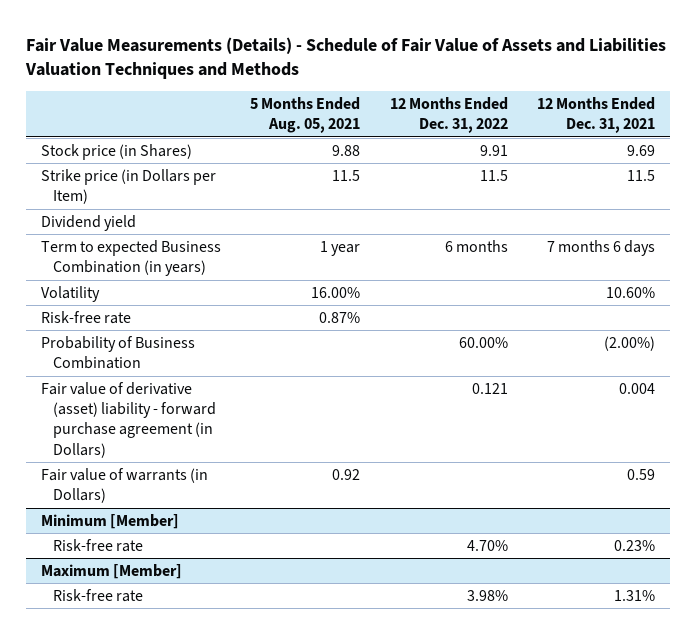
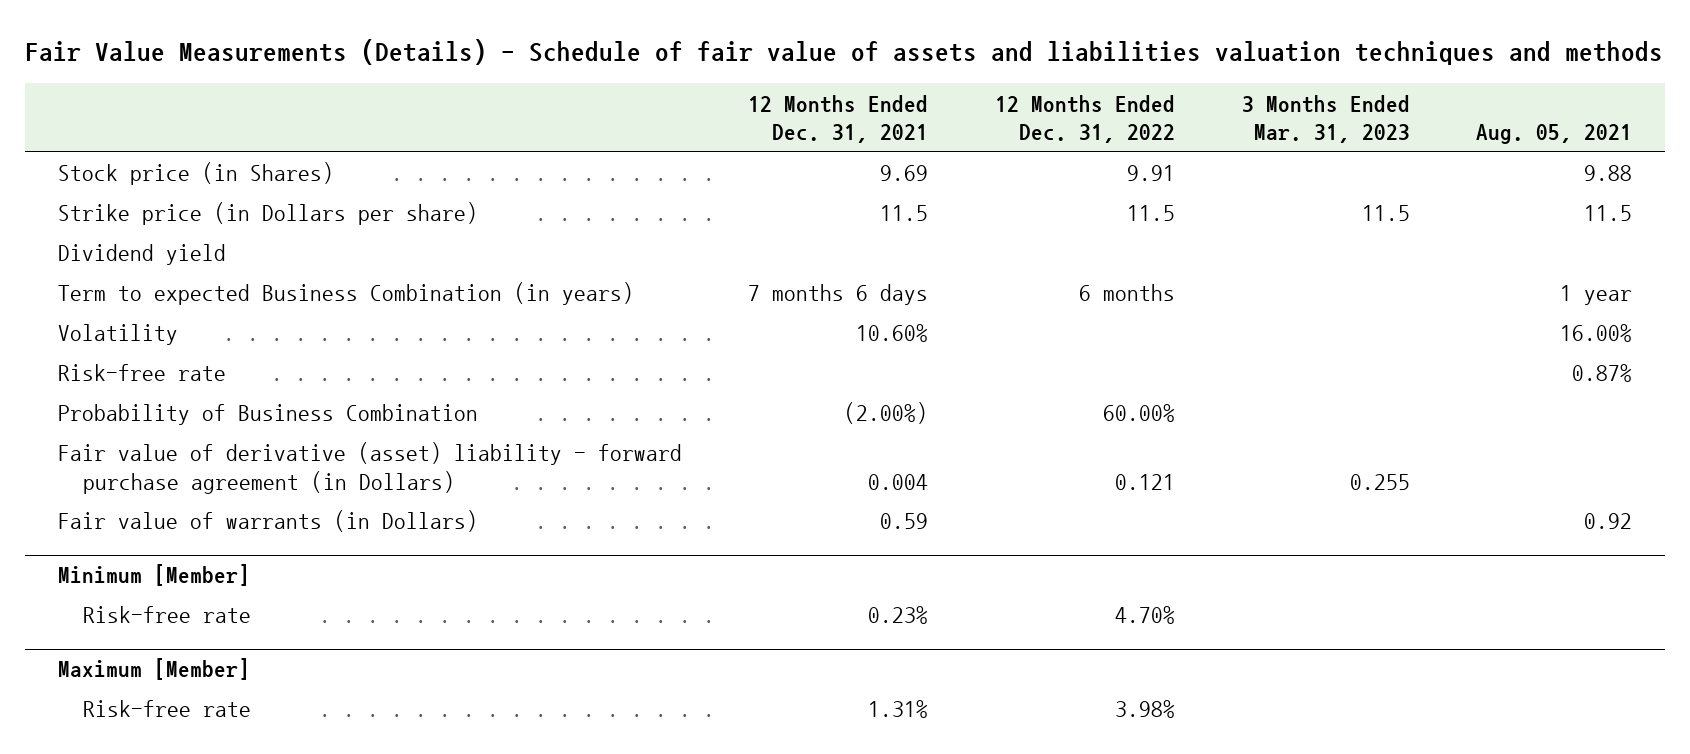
- Fair Value Measurements (Details) - Schedule of Fair Value of Assets and Liabilities Valuation Techniques and Methods
+ Fair Value Measurements (Details) - Schedule of fair value of assets and liabilities valuation techniques and methods
- | 5 Months Ended Aug. 05, 2021 | 12 Months Ended Dec. 31, 2022 | 12 Months Ended Dec. 31, 2021
+ | 12 Months Ended Dec. 31, 2021 | 12 Months Ended Dec. 31, 2022 | 3 Months Ended Mar. 31, 2023 | Aug. 05, 2021
- Strike price (in Dollars per Item) | 11.5 | 11.5 | 11.5
+ Strike price (in Dollars per share) | 11.5 | 11.5 | 11.5 | 11.5

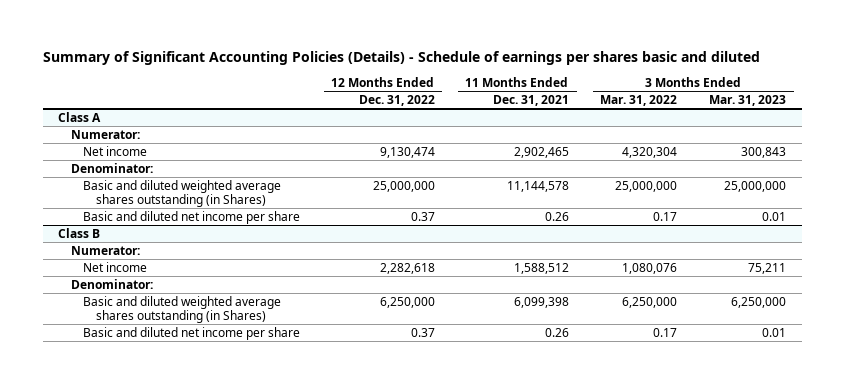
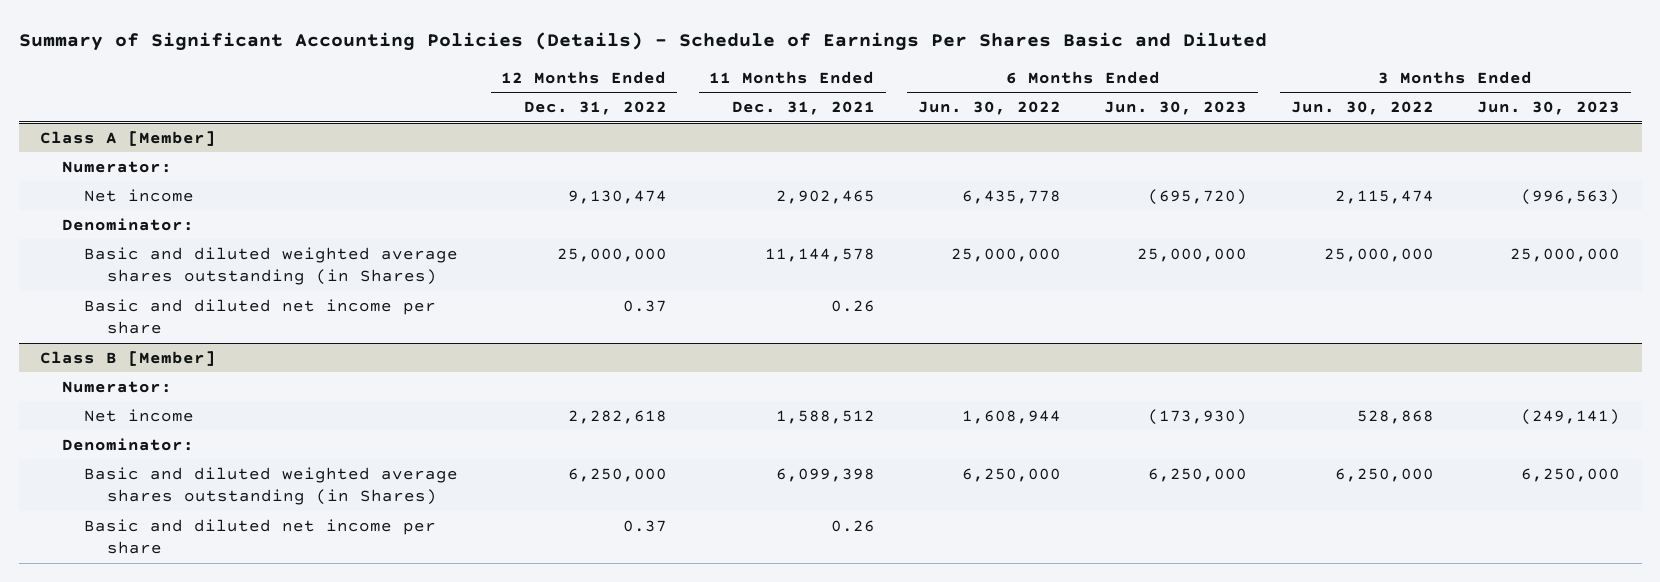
- Summary of Significant Accounting Policies (Details) - Schedule of earnings per shares basic and diluted
+ Summary of Significant Accounting Policies (Details) - Schedule of Earnings Per Shares Basic and Diluted
- | 12 Months Ended Dec. 31, 2022 | 11 Months Ended Dec. 31, 2021 | 3 Months Ended Mar. 31, 2022 | 3 Months Ended Mar. 31, 2023
+ | 12 Months Ended Dec. 31, 2022 | 11 Months Ended Dec. 31, 2021 | 6 Months Ended Jun. 30, 2022 | 6 Months Ended Jun. 30, 2023 | 3 Months Ended Jun. 30, 2022 | 3 Months Ended Jun. 30, 2023
- Class A
+ Class A [Member]
- Class B
+ Class B [Member]

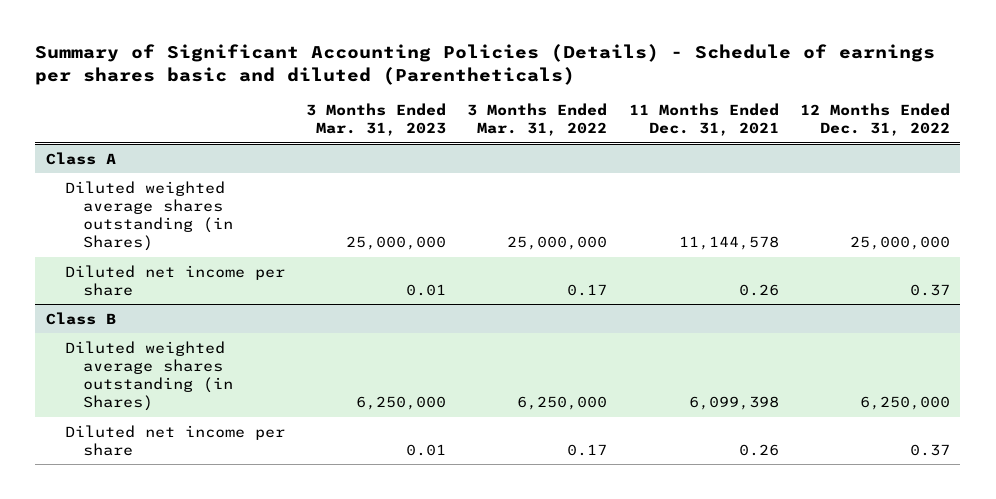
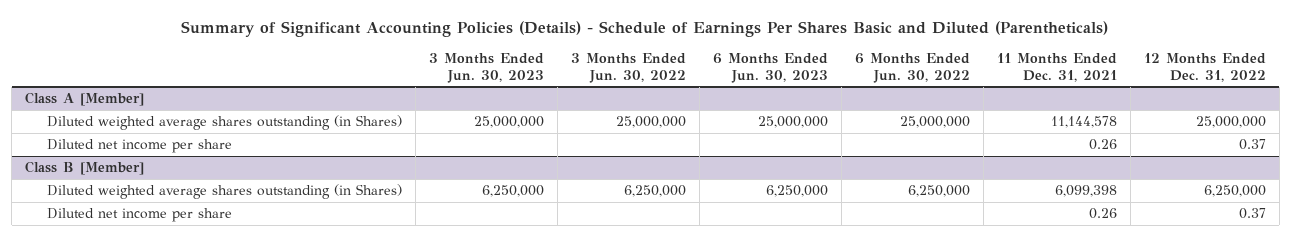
- Summary of Significant Accounting Policies (Details) - Schedule of earnings per shares basic and diluted (Parentheticals)
+ Summary of Significant Accounting Policies (Details) - Schedule of Earnings Per Shares Basic and Diluted (Parentheticals)
- | 3 Months Ended Mar. 31, 2023 | 3 Months Ended Mar. 31, 2022 | 11 Months Ended Dec. 31, 2021 | 12 Months Ended Dec. 31, 2022
+ | 3 Months Ended Jun. 30, 2023 | 3 Months Ended Jun. 30, 2022 | 6 Months Ended Jun. 30, 2023 | 6 Months Ended Jun. 30, 2022 | 11 Months Ended Dec. 31, 2021 | 12 Months Ended Dec. 31, 2022
- Class A
+ Class A [Member]
- Class B
+ Class B [Member]

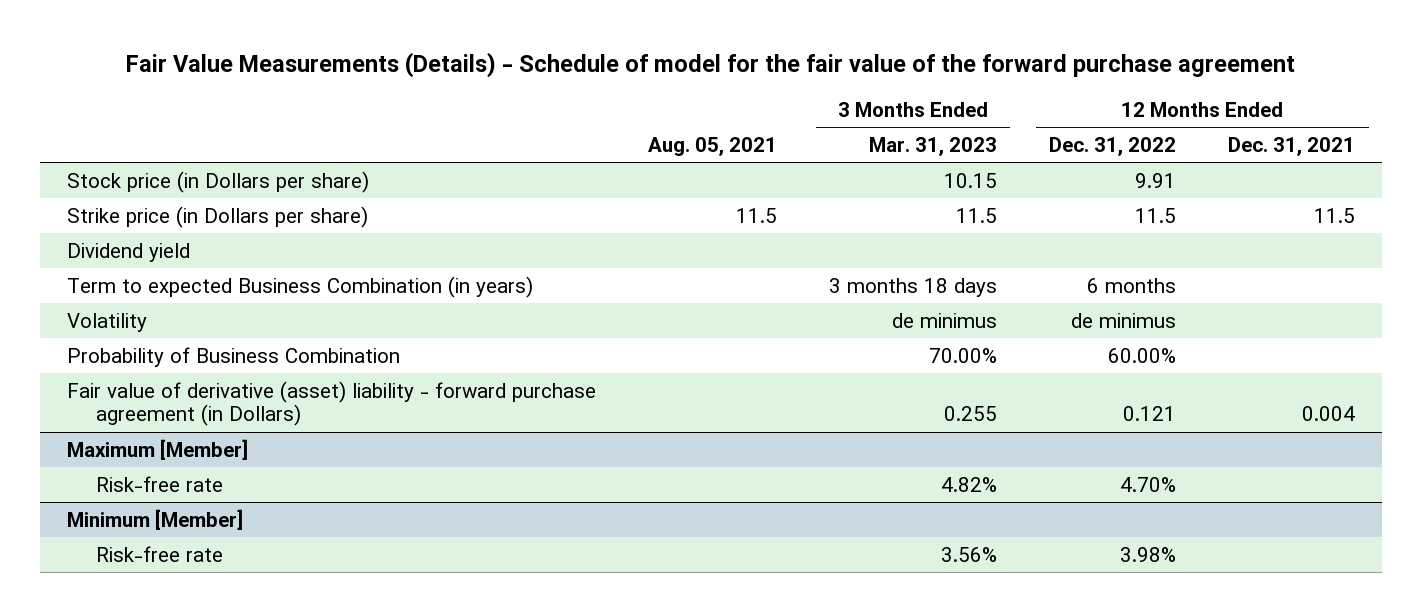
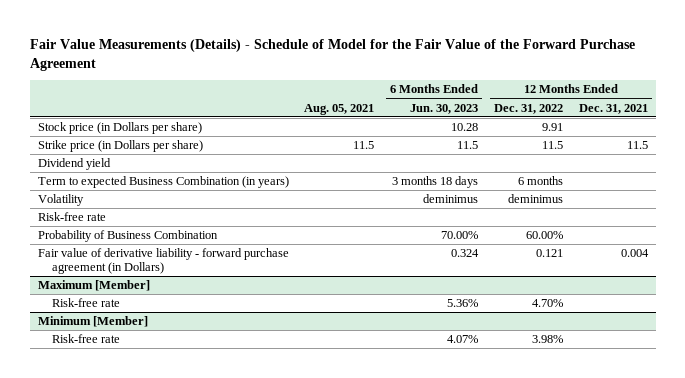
- Fair Value Measurements (Details) - Schedule of model for the fair value of the forward purchase agreement
+ Fair Value Measurements (Details) - Schedule of Model for the Fair Value of the Forward Purchase Agreement
- | Aug. 05, 2021 | 3 Months Ended Mar. 31, 2023 | 12 Months Ended Dec. 31, 2022 | 12 Months Ended Dec. 31, 2021
+ | Aug. 05, 2021 | 6 Months Ended Jun. 30, 2023 | 12 Months Ended Dec. 31, 2022 | 12 Months Ended Dec. 31, 2021
- Volatility | | de minimus | de minimus |
+ Volatility | | deminimus | deminimus |
+ Risk-free rate
- Fair value of derivative (asset) liability - forward purchase agreement (in Dollars) | | 0.255 | 0.121 | 0.004
+ Fair value of derivative liability - forward purchase agreement (in Dollars) | | 0.324 | 0.121 | 0.004

